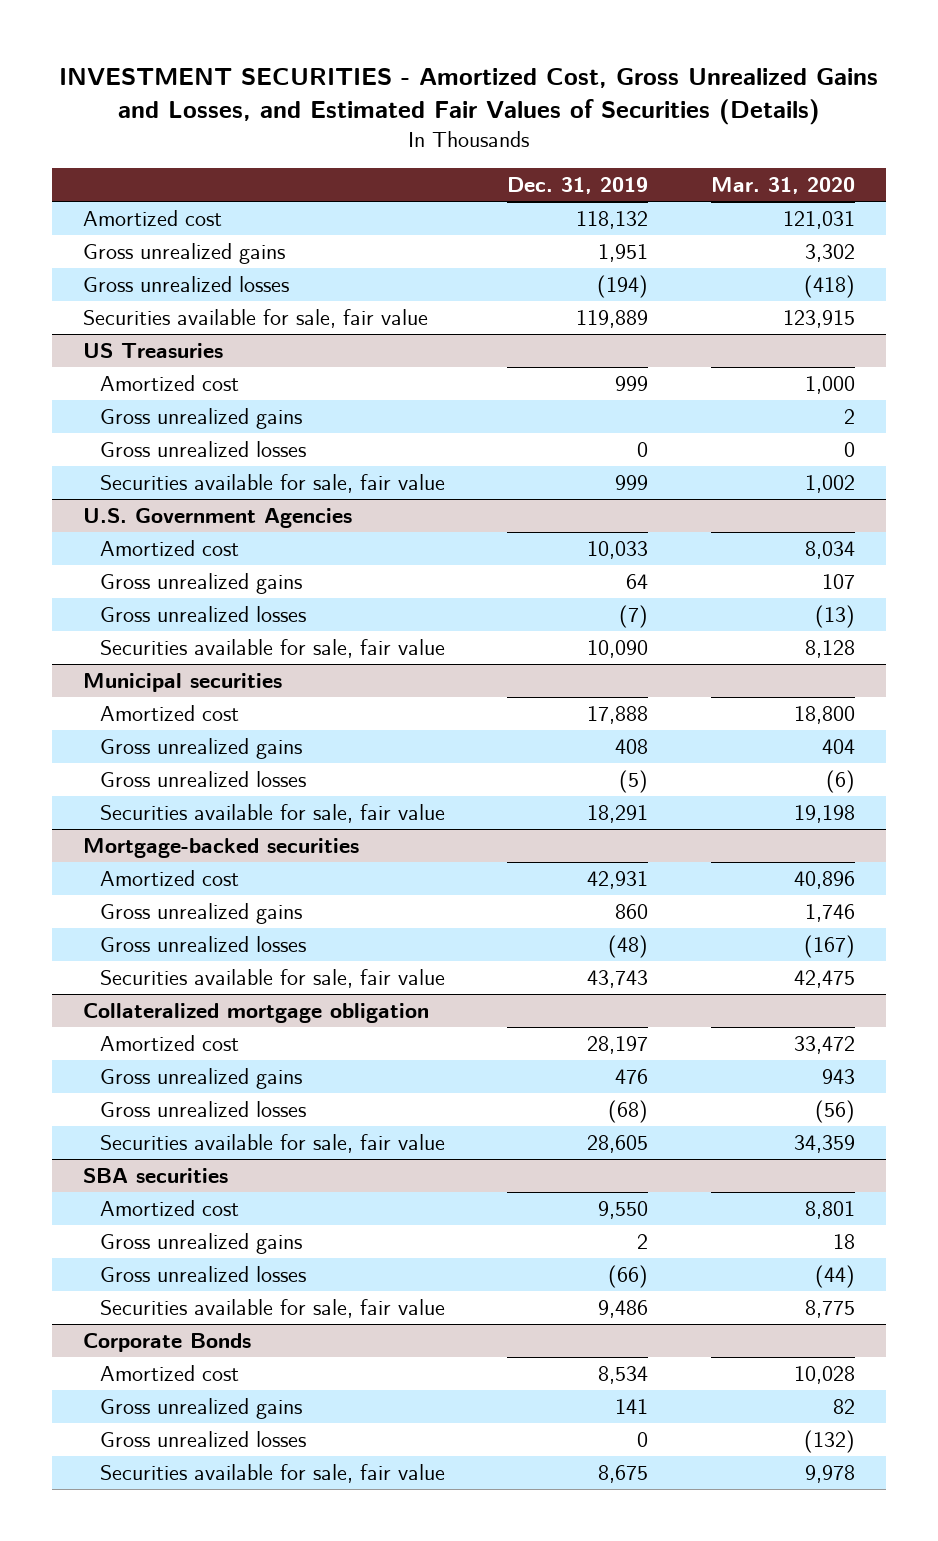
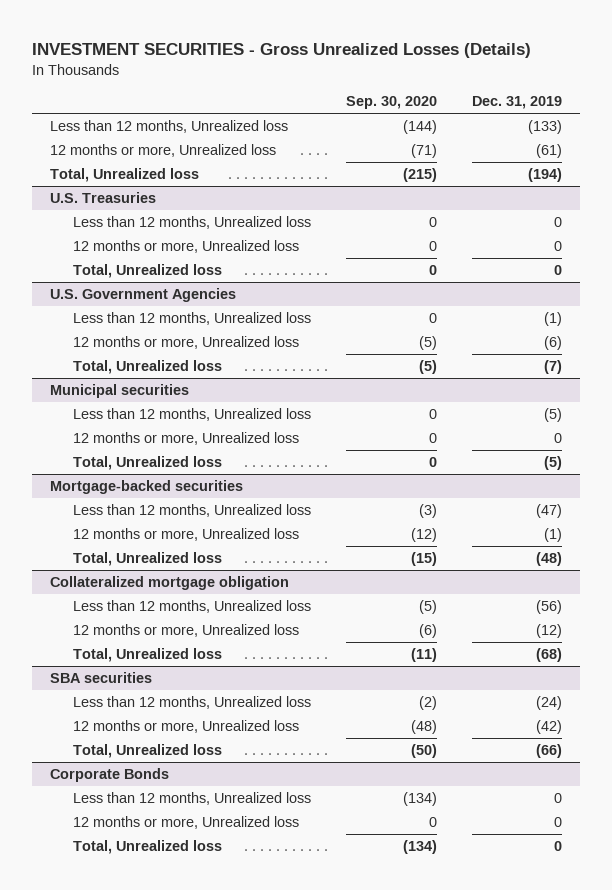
- INVESTMENT SECURITIES - Amortized Cost, Gross Unrealized Gains and Losses, and Estimated Fair Values of Securities (Details)
+ INVESTMENT SECURITIES - Gross Unrealized Losses (Details)
- | Dec. 31, 2019 | Mar. 31, 2020
+ | Sep. 30, 2020 | Dec. 31, 2019
- Amortized cost | 118,132 | 121,031
- Gross unrealized gains | 1,951 | 3,302
- Gross unrealized losses | (194) | (418)
- Securities available for sale, fair value | 119,889 | 123,915
- US Treasuries
- Amortized cost | 999 | 1,000
- Gross unrealized gains | | 2
- Gross unrealized losses | 0 | 0
- Securities available for sale, fair value | 999 | 1,002
+ Less than 12 months, Unrealized loss | (144) | (133)
+ 12 months or more, Unrealized loss | (71) | (61)
+ Total, Unrealized loss | (215) | (194)
+ U.S. Treasuries
+ Less than 12 months, Unrealized loss | 0 | 0
+ 12 months or more, Unrealized loss | 0 | 0
+ Total, Unrealized loss | 0 | 0
@ U.S. Government Agencies
- Amortized cost | 10,033 | 8,034
- Gross unrealized gains | 64 | 107
- Gross unrealized losses | (7) | (13)
- Securities available for sale, fair value | 10,090 | 8,128
+ Less than 12 months, Unrealized loss | 0 | (1)
+ 12 months or more, Unrealized loss | (5) | (6)
+ Total, Unrealized loss | (5) | (7)
@ Municipal securities
- Amortized cost | 17,888 | 18,800
- Gross unrealized gains | 408 | 404
- Gross unrealized losses | (5) | (6)
- Securities available for sale, fair value | 18,291 | 19,198
+ Less than 12 months, Unrealized loss | 0 | (5)
+ 12 months or more, Unrealized loss | 0 | 0
+ Total, Unrealized loss | 0 | (5)
@ Mortgage-backed securities
- Amortized cost | 42,931 | 40,896
- Gross unrealized gains | 860 | 1,746
- Gross unrealized losses | (48) | (167)
- Securities available for sale, fair value | 43,743 | 42,475
+ Less than 12 months, Unrealized loss | (3) | (47)
+ 12 months or more, Unrealized loss | (12) | (1)
+ Total, Unrealized loss | (15) | (48)
@ Collateralized mortgage obligation
- Amortized cost | 28,197 | 33,472
- Gross unrealized gains | 476 | 943
- Gross unrealized losses | (68) | (56)
- Securities available for sale, fair value | 28,605 | 34,359
+ Less than 12 months, Unrealized loss | (5) | (56)
+ 12 months or more, Unrealized loss | (6) | (12)
+ Total, Unrealized loss | (11) | (68)
@ SBA securities
- Amortized cost | 9,550 | 8,801
- Gross unrealized gains | 2 | 18
- Gross unrealized losses | (66) | (44)
- Securities available for sale, fair value | 9,486 | 8,775
+ Less than 12 months, Unrealized loss | (2) | (24)
+ 12 months or more, Unrealized loss | (48) | (42)
+ Total, Unrealized loss | (50) | (66)
@ Corporate Bonds
- Amortized cost | 8,534 | 10,028
- Gross unrealized gains | 141 | 82
- Gross unrealized losses | 0 | (132)
- Securities available for sale, fair value | 8,675 | 9,978
+ Less than 12 months, Unrealized loss | (134) | 0
+ 12 months or more, Unrealized loss | 0 | 0
+ Total, Unrealized loss | (134) | 0

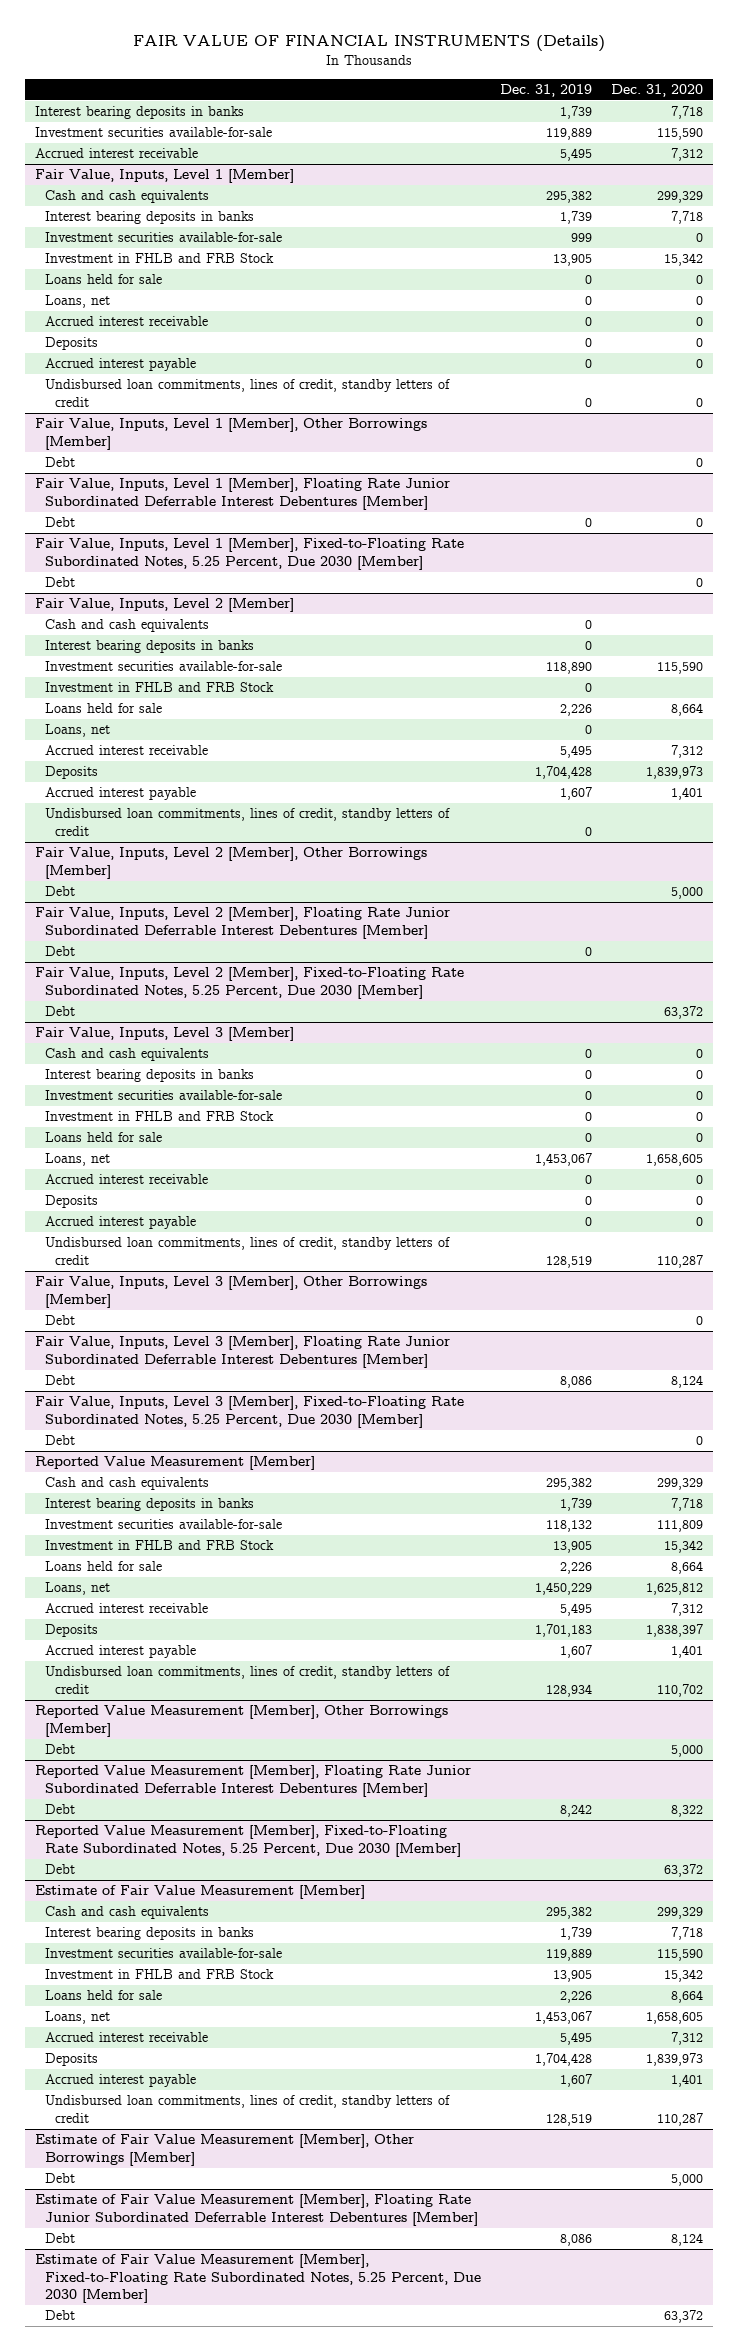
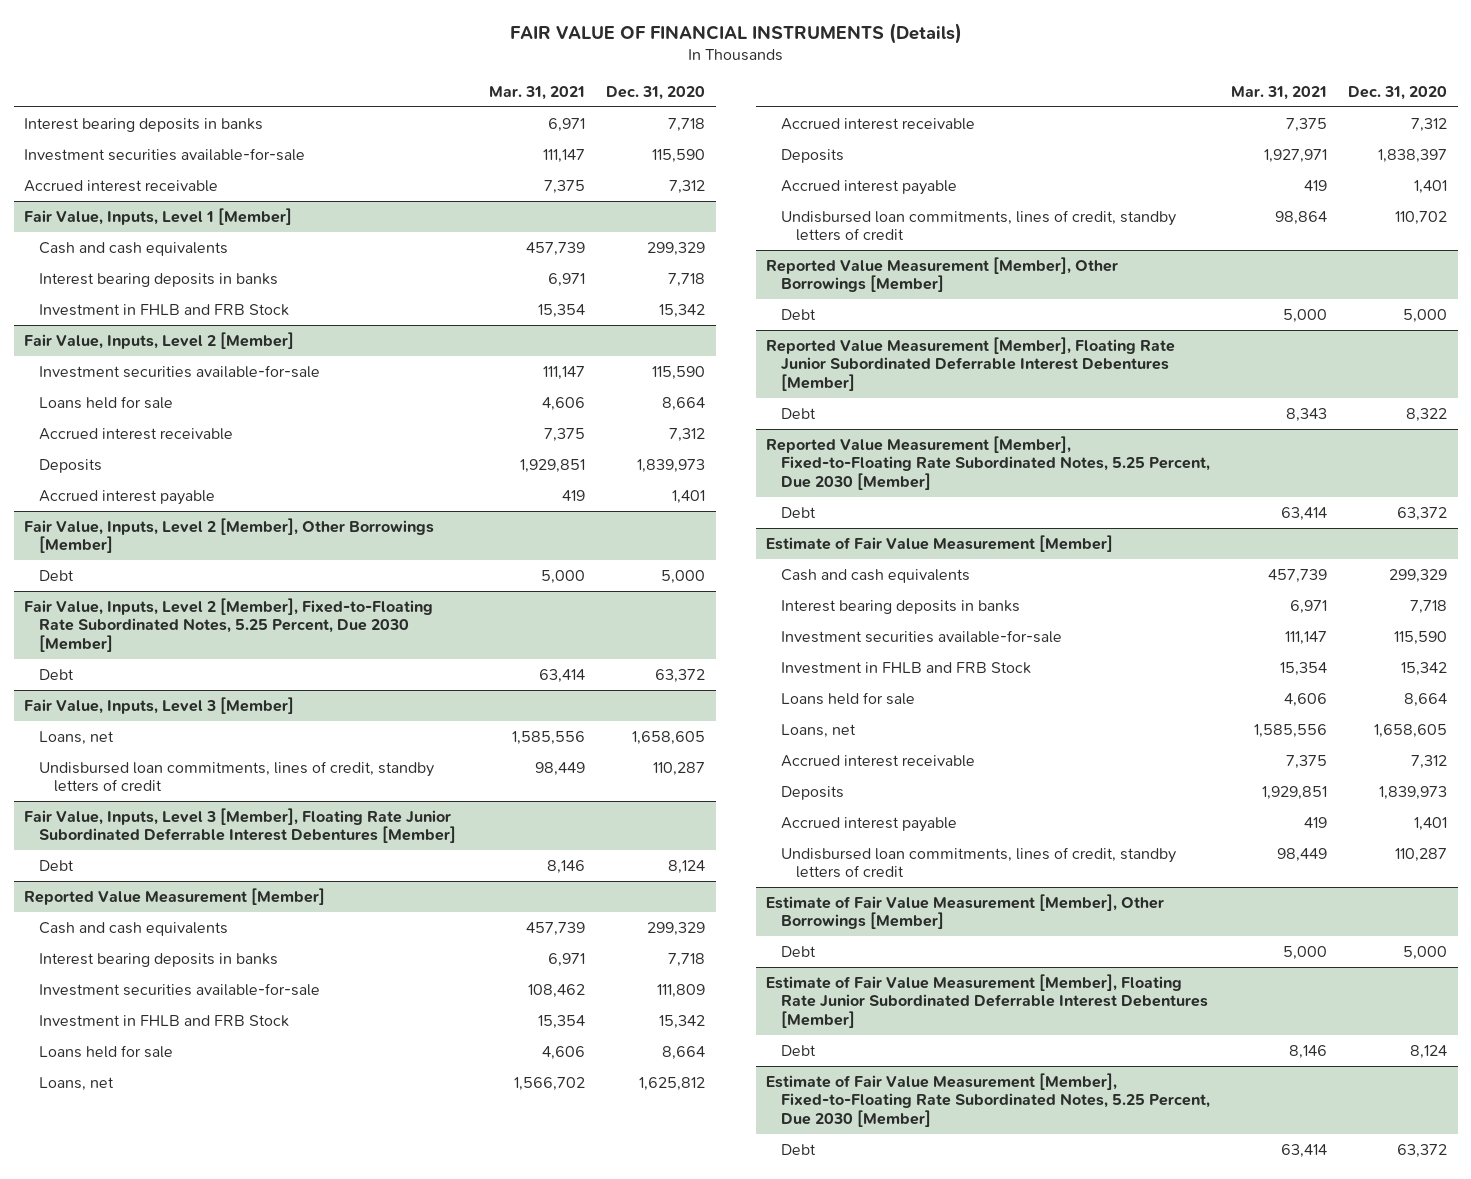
- | Dec. 31, 2019 | Dec. 31, 2020
+ | Mar. 31, 2021 | Dec. 31, 2020
@ Fair Value, Inputs, Level 1 [Member]
- Investment securities available-for-sale | 999 | 0
- Loans held for sale | 0 | 0
- Loans, net | 0 | 0
- Accrued interest receivable | 0 | 0
- Deposits | 0 | 0
- Accrued interest payable | 0 | 0
- Undisbursed loan commitments, lines of credit, standby letters of credit | 0 | 0
- Fair Value, Inputs, Level 1 [Member], Other Borrowings [Member]
- Debt | | 0
- Fair Value, Inputs, Level 1 [Member], Floating Rate Junior Subordinated Deferrable Interest Debentures [Member]
- Debt | 0 | 0
- Fair Value, Inputs, Level 1 [Member], Fixed-to-Floating Rate Subordinated Notes, 5.25 Percent, Due 2030 [Member]
- Debt | | 0
@ Fair Value, Inputs, Level 2 [Member]
- Cash and cash equivalents | 0 |
- Interest bearing deposits in banks | 0 |
- Investment in FHLB and FRB Stock | 0 |
- Loans, net | 0 |
- Undisbursed loan commitments, lines of credit, standby letters of credit | 0 |
- Fair Value, Inputs, Level 2 [Member], Floating Rate Junior Subordinated Deferrable Interest Debentures [Member]
- Debt | 0 |
@ Fair Value, Inputs, Level 3 [Member]
- Cash and cash equivalents | 0 | 0
- Interest bearing deposits in banks | 0 | 0
- Investment securities available-for-sale | 0 | 0
- Investment in FHLB and FRB Stock | 0 | 0
- Loans held for sale | 0 | 0
- Accrued interest receivable | 0 | 0
- Deposits | 0 | 0
- Accrued interest payable | 0 | 0
- Fair Value, Inputs, Level 3 [Member], Other Borrowings [Member]
- Debt | | 0
- Fair Value, Inputs, Level 3 [Member], Fixed-to-Floating Rate Subordinated Notes, 5.25 Percent, Due 2030 [Member]
- Debt | | 0

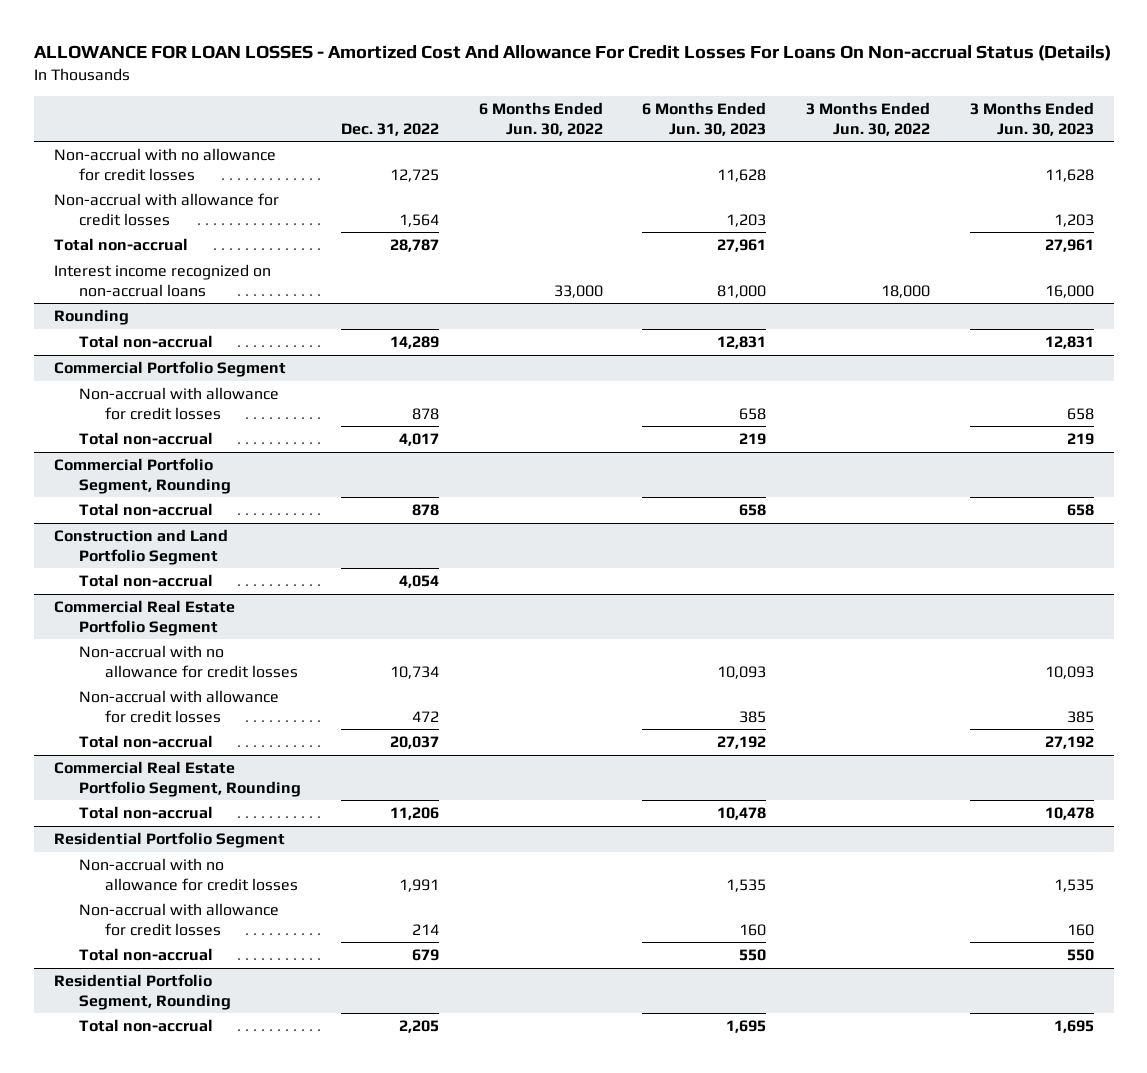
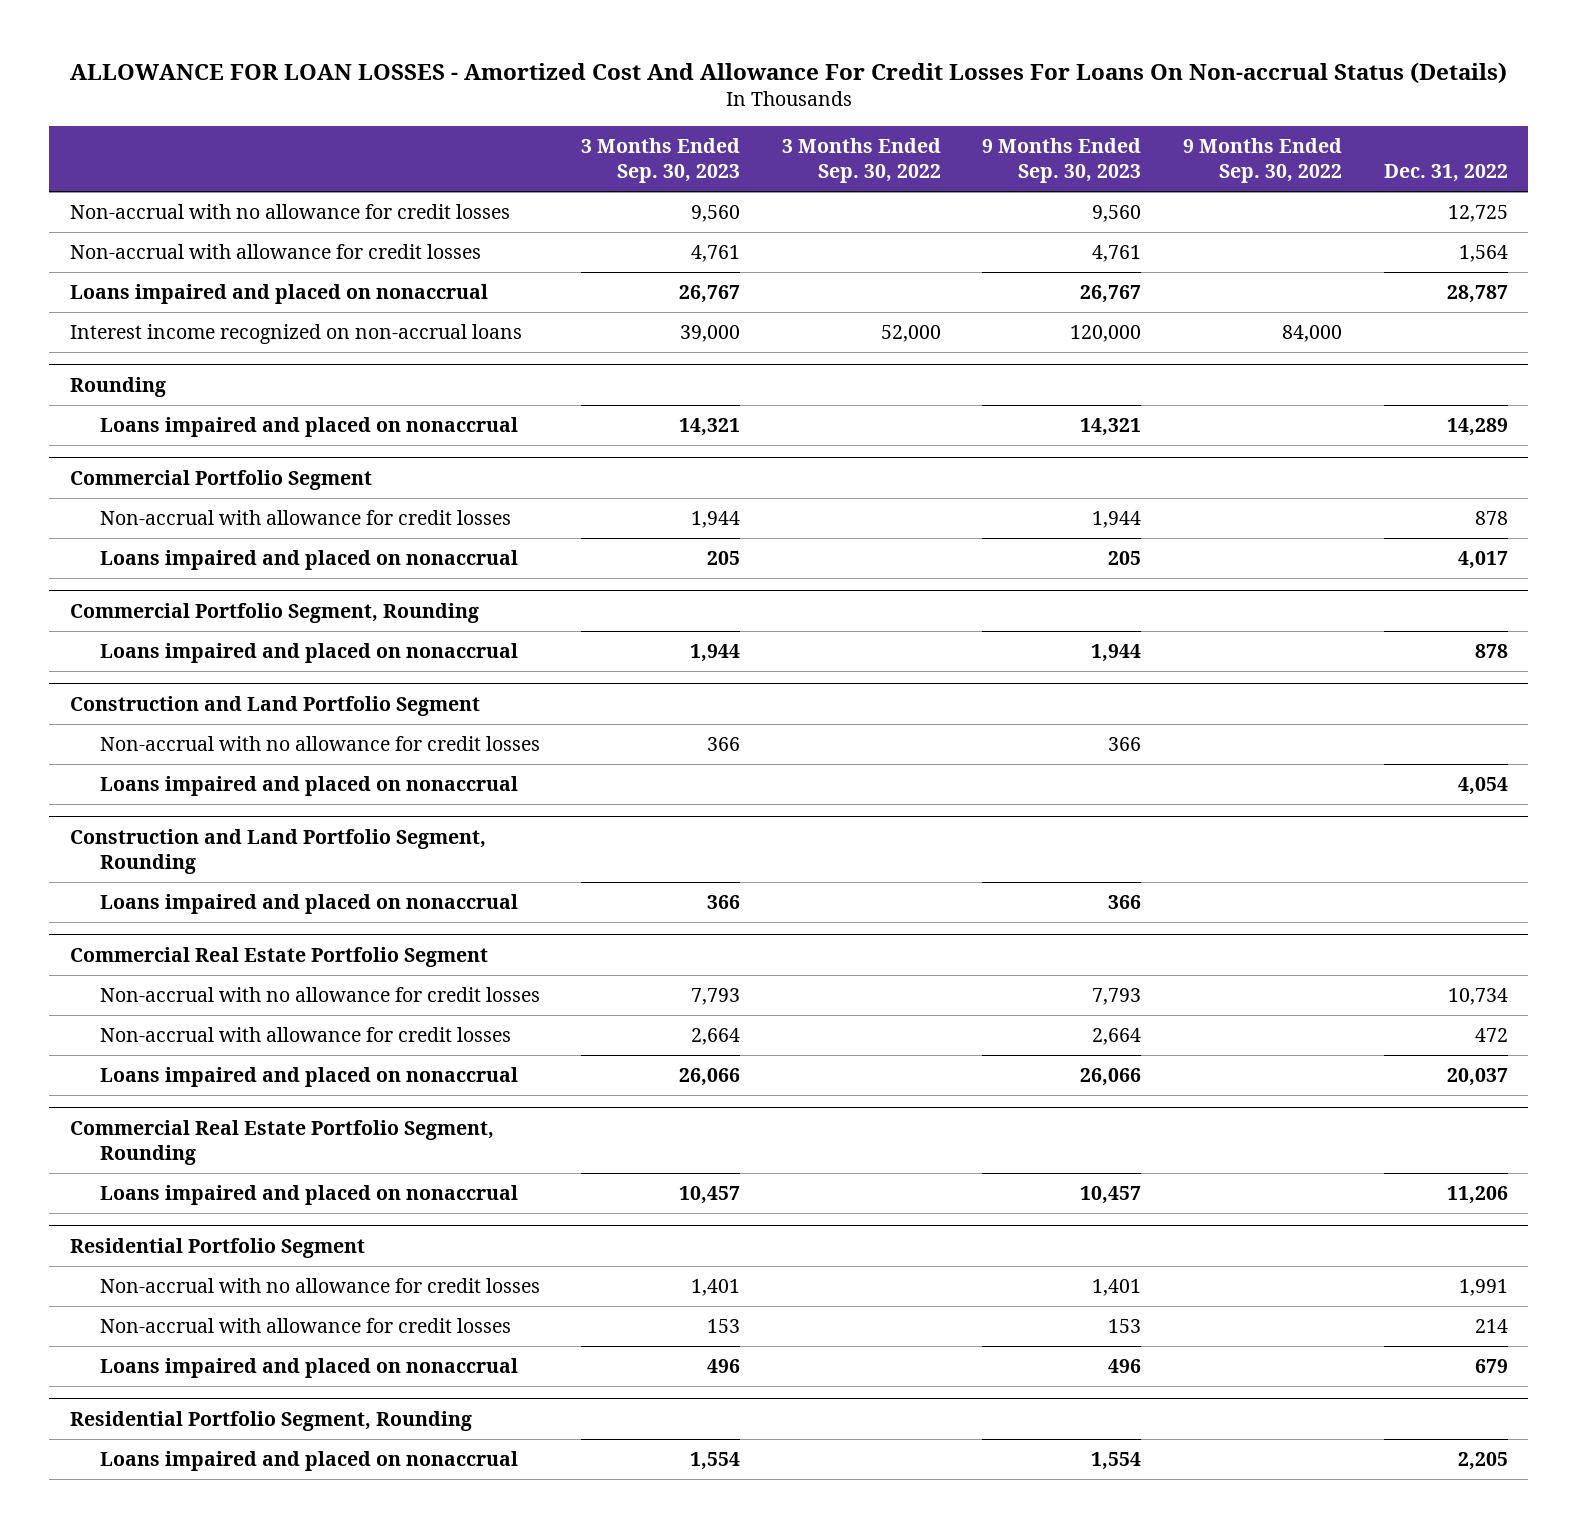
- | Dec. 31, 2022 | 6 Months Ended Jun. 30, 2022 | 6 Months Ended Jun. 30, 2023 | 3 Months Ended Jun. 30, 2022 | 3 Months Ended Jun. 30, 2023
+ | 3 Months Ended Sep. 30, 2023 | 3 Months Ended Sep. 30, 2022 | 9 Months Ended Sep. 30, 2023 | 9 Months Ended Sep. 30, 2022 | Dec. 31, 2022
- Total non-accrual | 28,787 | | 27,961 | | 27,961
+ Loans impaired and placed on nonaccrual | 26,767 | | 26,767 | | 28,787
@ Rounding
- Total non-accrual | 14,289 | | 12,831 | | 12,831
+ Loans impaired and placed on nonaccrual | 14,321 | | 14,321 | | 14,289
@ Commercial Portfolio Segment
- Total non-accrual | 4,017 | | 219 | | 219
+ Loans impaired and placed on nonaccrual | 205 | | 205 | | 4,017
@ Commercial Portfolio Segment, Rounding
- Total non-accrual | 878 | | 658 | | 658
+ Loans impaired and placed on nonaccrual | 1,944 | | 1,944 | | 878
@ Construction and Land Portfolio Segment
- Total non-accrual | 4,054 | | | |
+ Non-accrual with no allowance for credit losses | 366 | | 366 | |
+ Loans impaired and placed on nonaccrual | | | | | 4,054
+ Construction and Land Portfolio Segment, Rounding
+ Loans impaired and placed on nonaccrual | 366 | | 366 | |
@ Commercial Real Estate Portfolio Segment
- Total non-accrual | 20,037 | | 27,192 | | 27,192
+ Loans impaired and placed on nonaccrual | 26,066 | | 26,066 | | 20,037
@ Commercial Real Estate Portfolio Segment, Rounding
- Total non-accrual | 11,206 | | 10,478 | | 10,478
+ Loans impaired and placed on nonaccrual | 10,457 | | 10,457 | | 11,206
@ Residential Portfolio Segment
- Total non-accrual | 679 | | 550 | | 550
+ Loans impaired and placed on nonaccrual | 496 | | 496 | | 679
@ Residential Portfolio Segment, Rounding
- Total non-accrual | 2,205 | | 1,695 | | 1,695
+ Loans impaired and placed on nonaccrual | 1,554 | | 1,554 | | 2,205

